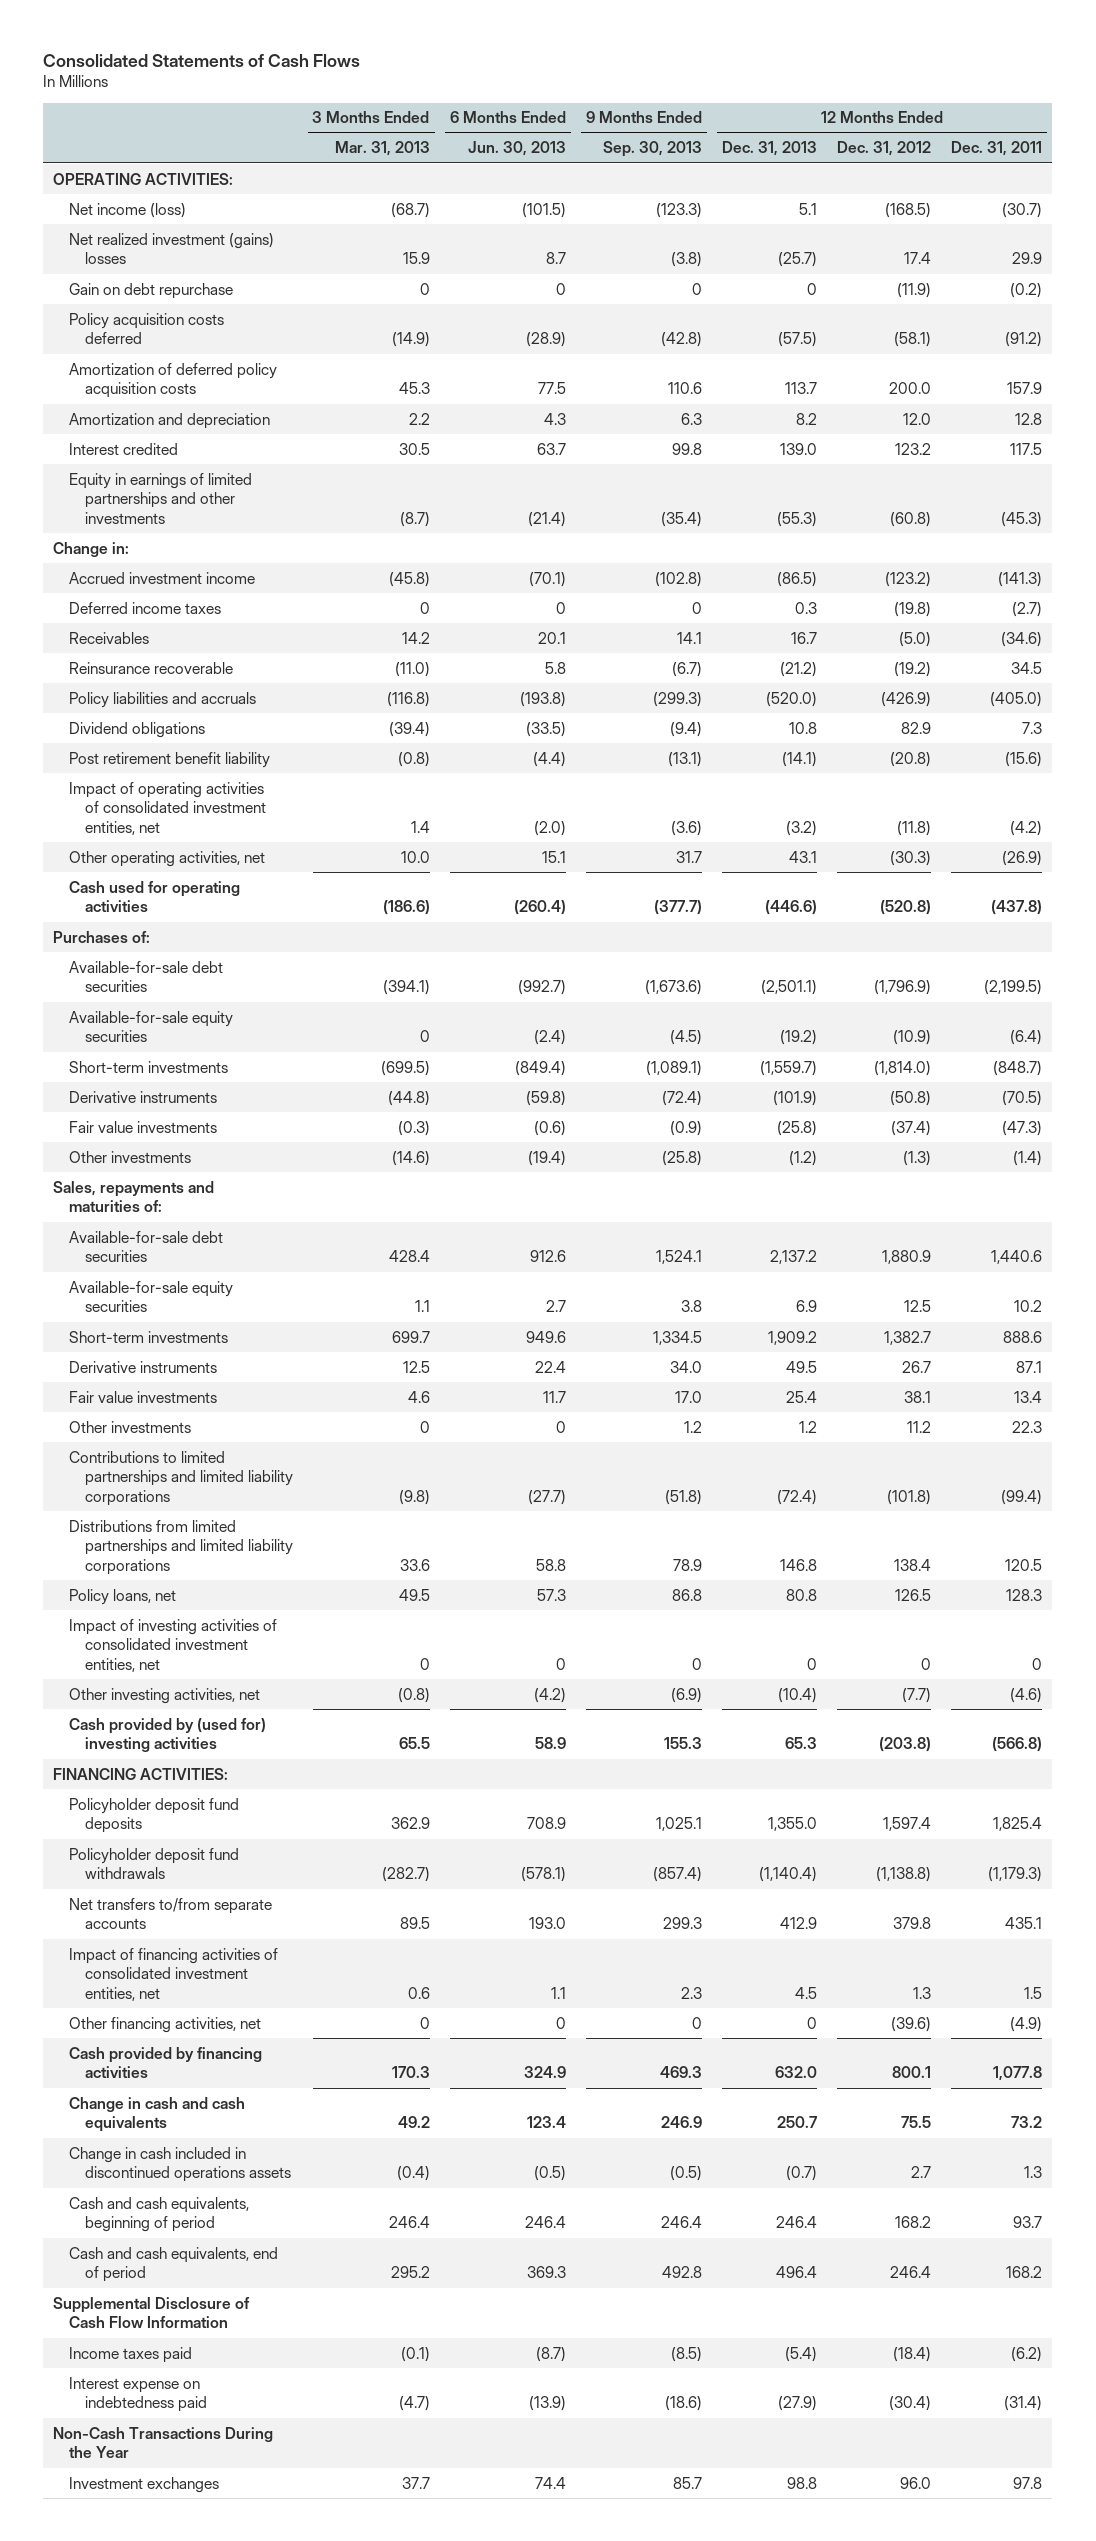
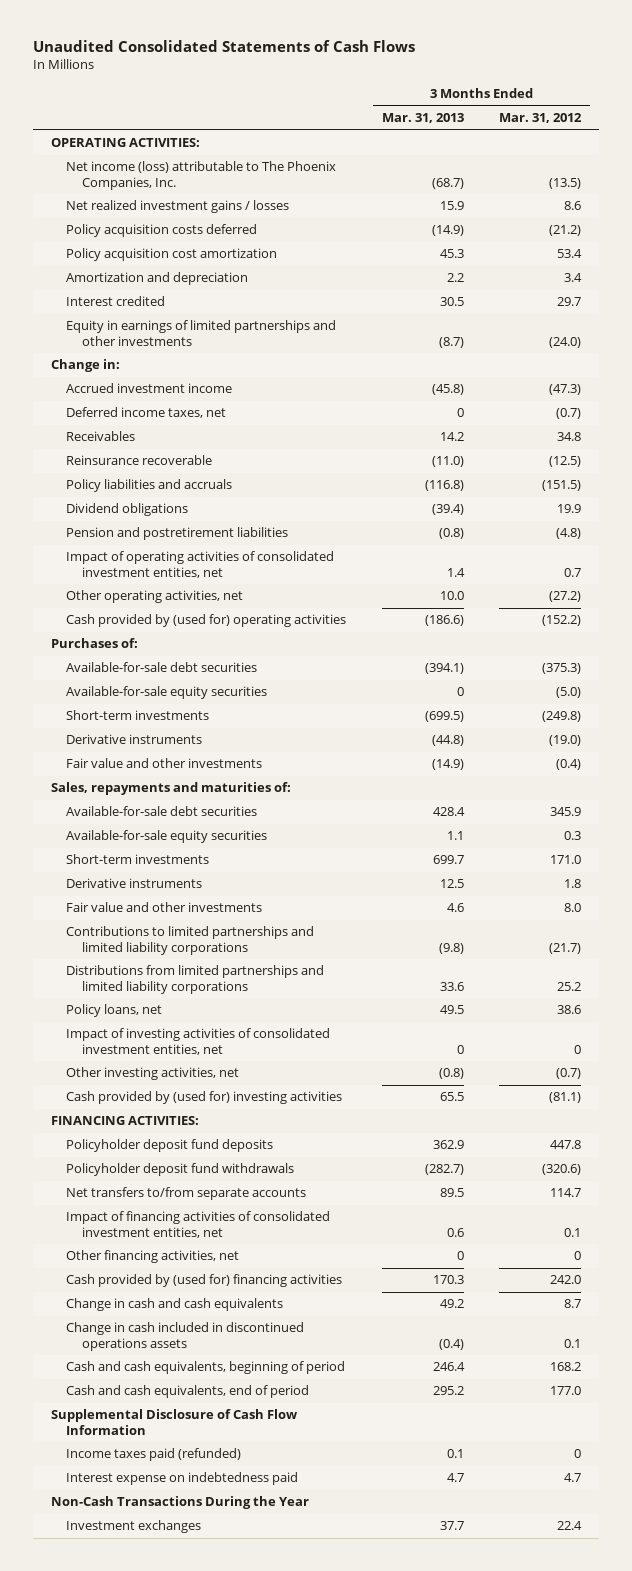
- Consolidated Statements of Cash Flows
+ Unaudited Consolidated Statements of Cash Flows
- | 3 Months Ended Mar. 31, 2013 | 6 Months Ended Jun. 30, 2013 | 9 Months Ended Sep. 30, 2013 | 12 Months Ended Dec. 31, 2013 | 12 Months Ended Dec. 31, 2012 | 12 Months Ended Dec. 31, 2011
+ | 3 Months Ended Mar. 31, 2013 | 3 Months Ended Mar. 31, 2012
- Net income (loss) | (68.7) | (101.5) | (123.3) | 5.1 | (168.5) | (30.7)
- Net realized investment (gains) losses | 15.9 | 8.7 | (3.8) | (25.7) | 17.4 | 29.9
- Gain on debt repurchase | 0 | 0 | 0 | 0 | (11.9) | (0.2)
+ Net income (loss) attributable to The Phoenix Companies, Inc. | (68.7) | (13.5)
+ Net realized investment gains / losses | 15.9 | 8.6
- Amortization of deferred policy acquisition costs | 45.3 | 77.5 | 110.6 | 113.7 | 200.0 | 157.9
+ Policy acquisition cost amortization | 45.3 | 53.4
- Deferred income taxes | 0 | 0 | 0 | 0.3 | (19.8) | (2.7)
+ Deferred income taxes, net | 0 | (0.7)
- Post retirement benefit liability | (0.8) | (4.4) | (13.1) | (14.1) | (20.8) | (15.6)
+ Pension and postretirement liabilities | (0.8) | (4.8)
- Cash used for operating activities | (186.6) | (260.4) | (377.7) | (446.6) | (520.8) | (437.8)
+ Cash provided by (used for) operating activities | (186.6) | (152.2)
- Fair value investments | (0.3) | (0.6) | (0.9) | (25.8) | (37.4) | (47.3)
- Other investments | (14.6) | (19.4) | (25.8) | (1.2) | (1.3) | (1.4)
+ Fair value and other investments | (14.9) | (0.4)
- Fair value investments | 4.6 | 11.7 | 17.0 | 25.4 | 38.1 | 13.4
- Other investments | 0 | 0 | 1.2 | 1.2 | 11.2 | 22.3
+ Fair value and other investments | 4.6 | 8.0
- Cash provided by financing activities | 170.3 | 324.9 | 469.3 | 632.0 | 800.1 | 1,077.8
+ Cash provided by (used for) financing activities | 170.3 | 242.0
- Income taxes paid | (0.1) | (8.7) | (8.5) | (5.4) | (18.4) | (6.2)
- Interest expense on indebtedness paid | (4.7) | (13.9) | (18.6) | (27.9) | (30.4) | (31.4)
+ Income taxes paid (refunded) | 0.1 | 0
+ Interest expense on indebtedness paid | 4.7 | 4.7

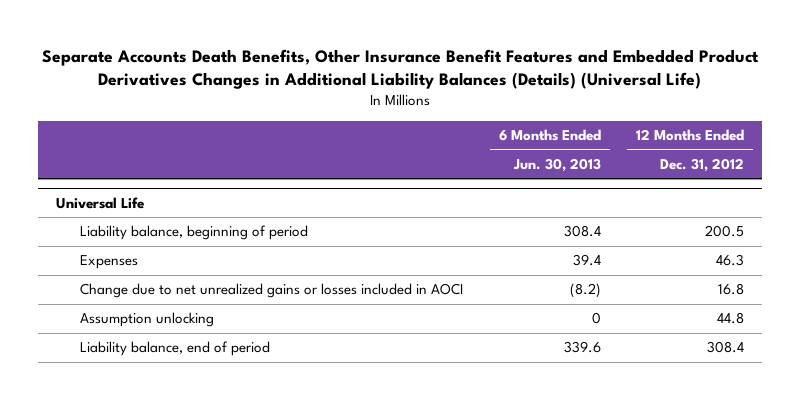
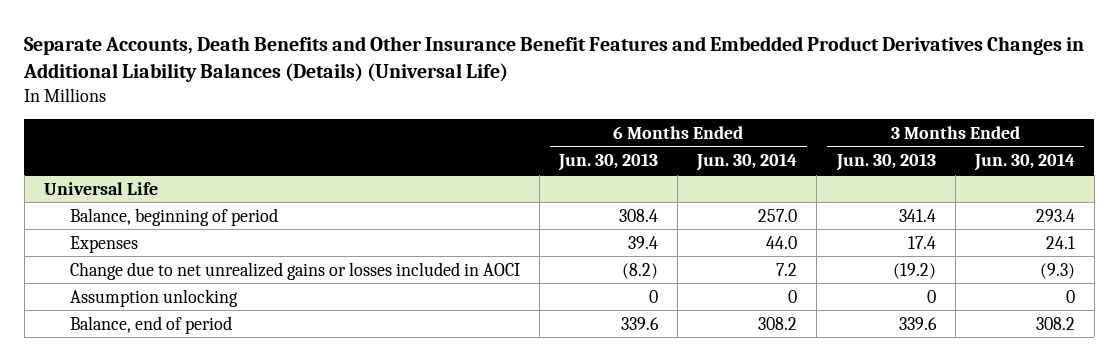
- Separate Accounts Death Benefits, Other Insurance Benefit Features and Embedded Product Derivatives Changes in Additional Liability Balances (Details) (Universal Life)
+ Separate Accounts, Death Benefits and Other Insurance Benefit Features and Embedded Product Derivatives Changes in Additional Liability Balances (Details) (Universal Life)
- | 6 Months Ended Jun. 30, 2013 | 12 Months Ended Dec. 31, 2012
+ | 6 Months Ended Jun. 30, 2013 | 6 Months Ended Jun. 30, 2014 | 3 Months Ended Jun. 30, 2013 | 3 Months Ended Jun. 30, 2014
@ Universal Life
- Liability balance, beginning of period | 308.4 | 200.5
+ Balance, beginning of period | 308.4 | 257.0 | 341.4 | 293.4
- Liability balance, end of period | 339.6 | 308.4
+ Balance, end of period | 339.6 | 308.2 | 339.6 | 308.2

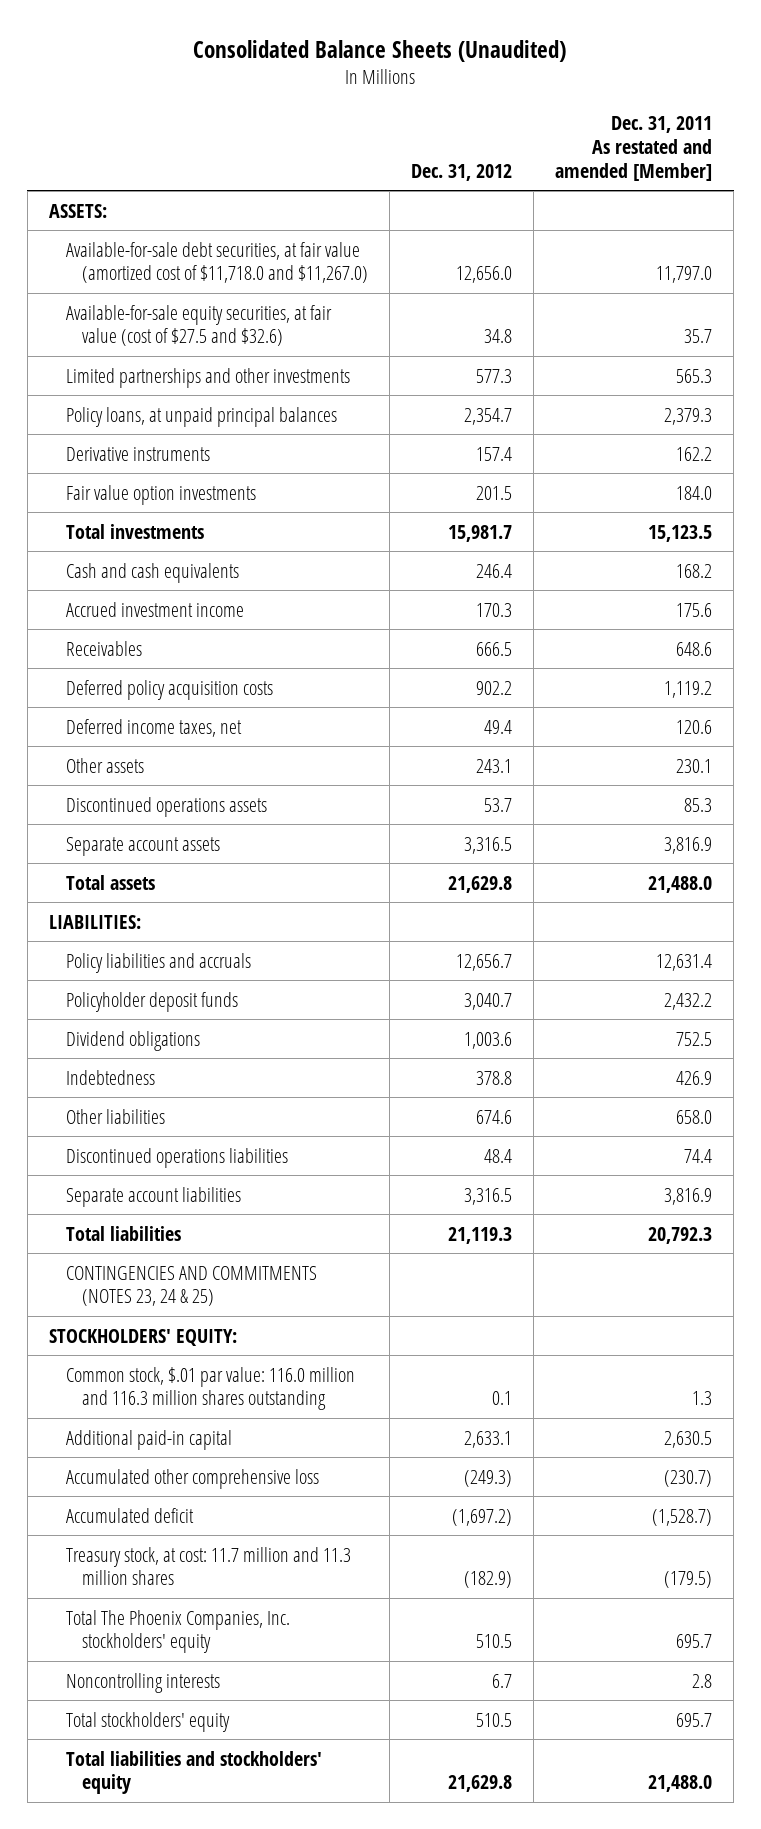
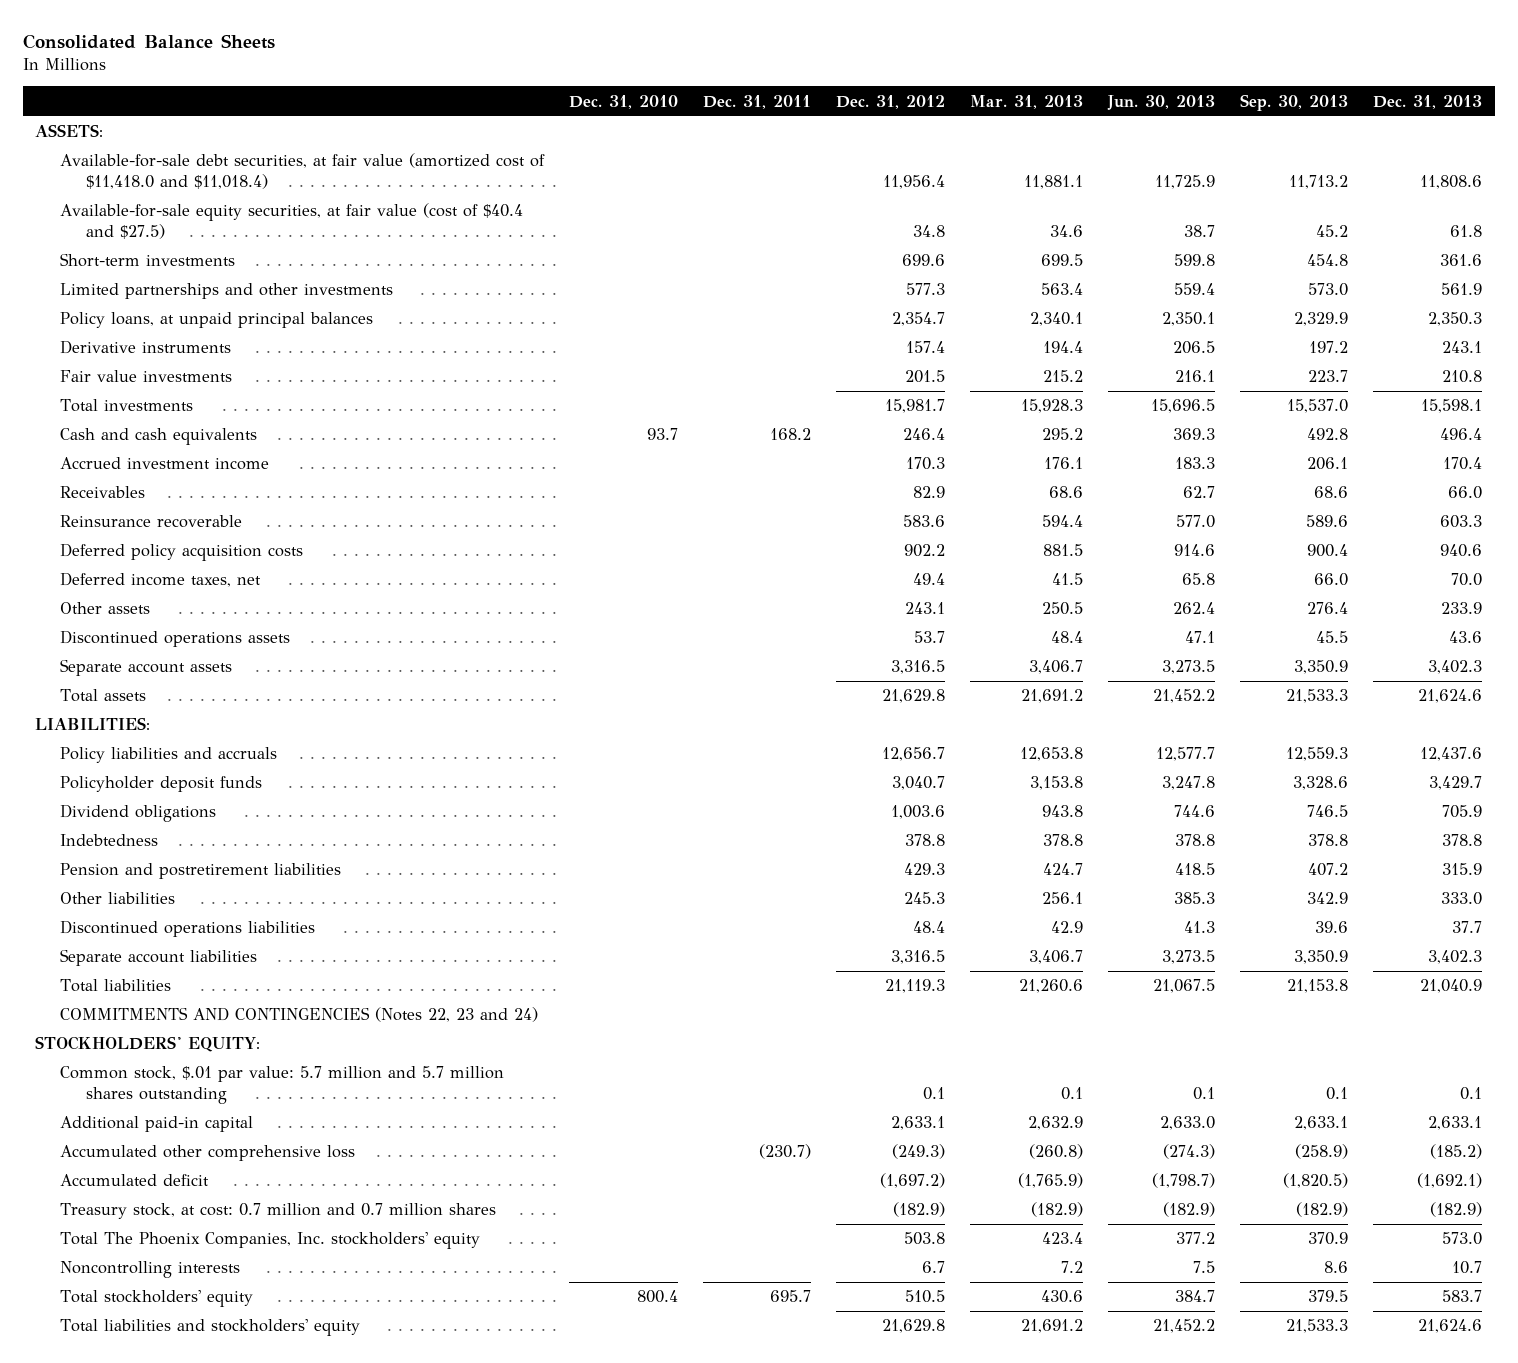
- Consolidated Balance Sheets (Unaudited)
+ Consolidated Balance Sheets
- | Dec. 31, 2012 | Dec. 31, 2011 As restated and amended [Member]
+ | Dec. 31, 2010 | Dec. 31, 2011 | Dec. 31, 2012 | Mar. 31, 2013 | Jun. 30, 2013 | Sep. 30, 2013 | Dec. 31, 2013
- Available-for-sale debt securities, at fair value (amortized cost of $11,718.0 and $11,267.0) | 12,656.0 | 11,797.0
- Available-for-sale equity securities, at fair value (cost of $27.5 and $32.6) | 34.8 | 35.7
+ Available-for-sale debt securities, at fair value (amortized cost of $11,418.0 and $11,018.4) | | | 11,956.4 | 11,881.1 | 11,725.9 | 11,713.2 | 11,808.6
+ Available-for-sale equity securities, at fair value (cost of $40.4 and $27.5) | | | 34.8 | 34.6 | 38.7 | 45.2 | 61.8
+ Short-term investments | | | 699.6 | 699.5 | 599.8 | 454.8 | 361.6
- Fair value option investments | 201.5 | 184.0
+ Fair value investments | | | 201.5 | 215.2 | 216.1 | 223.7 | 210.8
- Receivables | 666.5 | 648.6
+ Receivables | | | 82.9 | 68.6 | 62.7 | 68.6 | 66.0
+ Reinsurance recoverable | | | 583.6 | 594.4 | 577.0 | 589.6 | 603.3
- Other liabilities | 674.6 | 658.0
+ Pension and postretirement liabilities | | | 429.3 | 424.7 | 418.5 | 407.2 | 315.9
+ Other liabilities | | | 245.3 | 256.1 | 385.3 | 342.9 | 333.0
- CONTINGENCIES AND COMMITMENTS (NOTES 23, 24 & 25)
+ COMMITMENTS AND CONTINGENCIES (Notes 22, 23 and 24)
- Common stock, $.01 par value: 116.0 million and 116.3 million shares outstanding | 0.1 | 1.3
+ Common stock, $.01 par value: 5.7 million and 5.7 million shares outstanding | | | 0.1 | 0.1 | 0.1 | 0.1 | 0.1
- Treasury stock, at cost: 11.7 million and 11.3 million shares | (182.9) | (179.5)
- Total The Phoenix Companies, Inc. stockholders' equity | 510.5 | 695.7
+ Treasury stock, at cost: 0.7 million and 0.7 million shares | | | (182.9) | (182.9) | (182.9) | (182.9) | (182.9)
+ Total The Phoenix Companies, Inc. stockholders' equity | | | 503.8 | 423.4 | 377.2 | 370.9 | 573.0

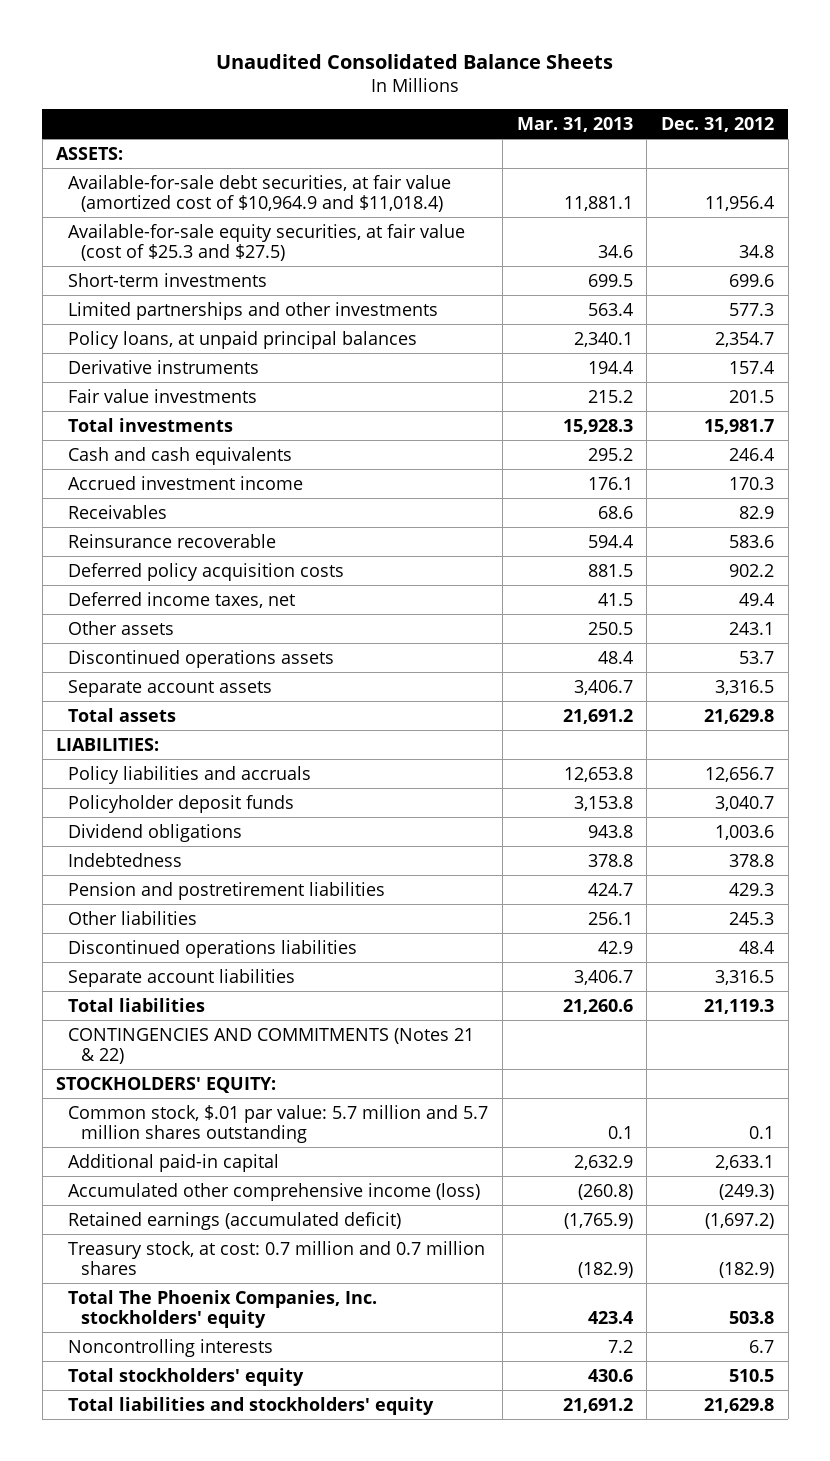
- Consolidated Balance Sheets
+ Unaudited Consolidated Balance Sheets
- | Dec. 31, 2010 | Dec. 31, 2011 | Dec. 31, 2012 | Mar. 31, 2013 | Jun. 30, 2013 | Sep. 30, 2013 | Dec. 31, 2013
+ | Mar. 31, 2013 | Dec. 31, 2012
- Available-for-sale debt securities, at fair value (amortized cost of $11,418.0 and $11,018.4) | | | 11,956.4 | 11,881.1 | 11,725.9 | 11,713.2 | 11,808.6
- Available-for-sale equity securities, at fair value (cost of $40.4 and $27.5) | | | 34.8 | 34.6 | 38.7 | 45.2 | 61.8
+ Available-for-sale debt securities, at fair value (amortized cost of $10,964.9 and $11,018.4) | 11,881.1 | 11,956.4
+ Available-for-sale equity securities, at fair value (cost of $25.3 and $27.5) | 34.6 | 34.8
- COMMITMENTS AND CONTINGENCIES (Notes 22, 23 and 24)
+ CONTINGENCIES AND COMMITMENTS (Notes 21 & 22)
- Accumulated other comprehensive loss | | (230.7) | (249.3) | (260.8) | (274.3) | (258.9) | (185.2)
- Accumulated deficit | | | (1,697.2) | (1,765.9) | (1,798.7) | (1,820.5) | (1,692.1)
+ Accumulated other comprehensive income (loss) | (260.8) | (249.3)
+ Retained earnings (accumulated deficit) | (1,765.9) | (1,697.2)

